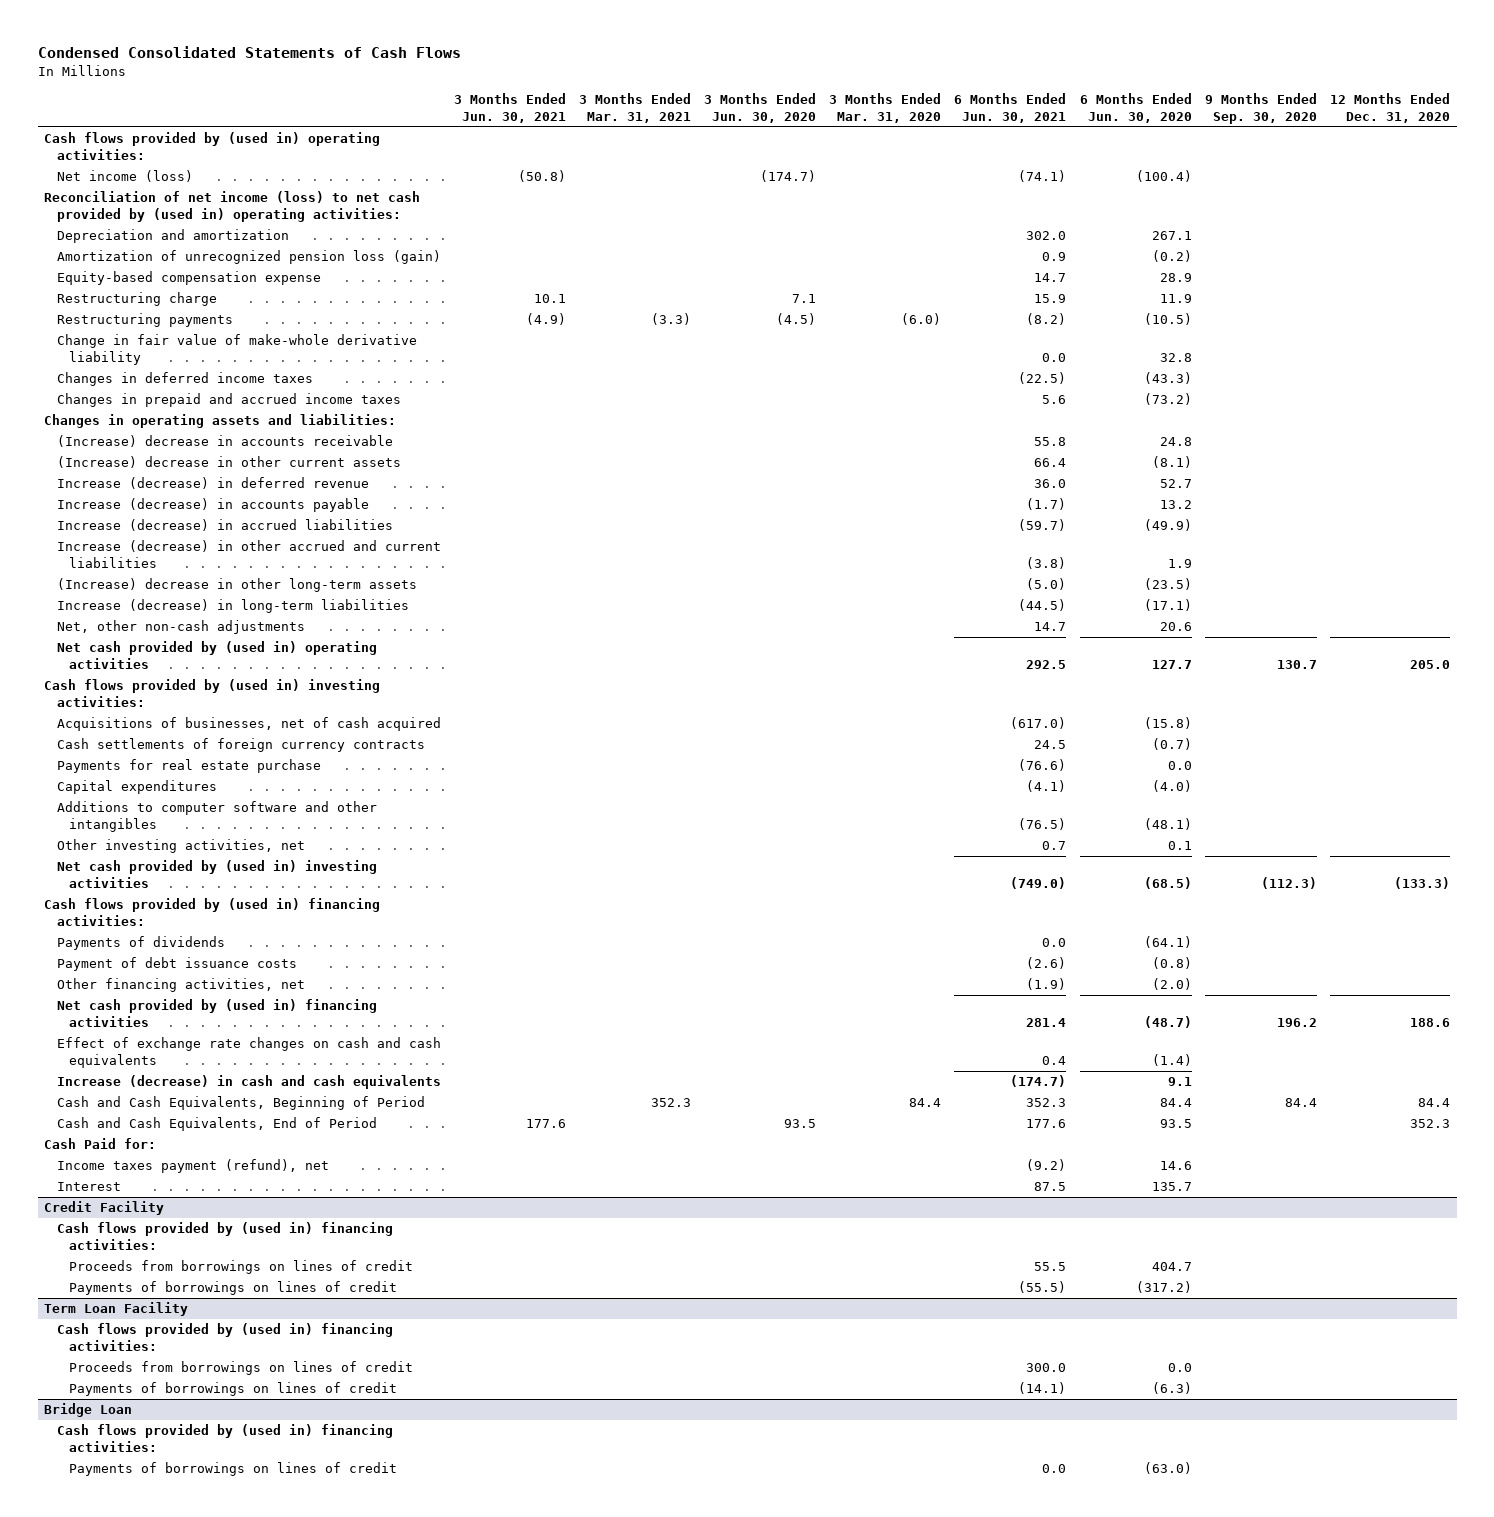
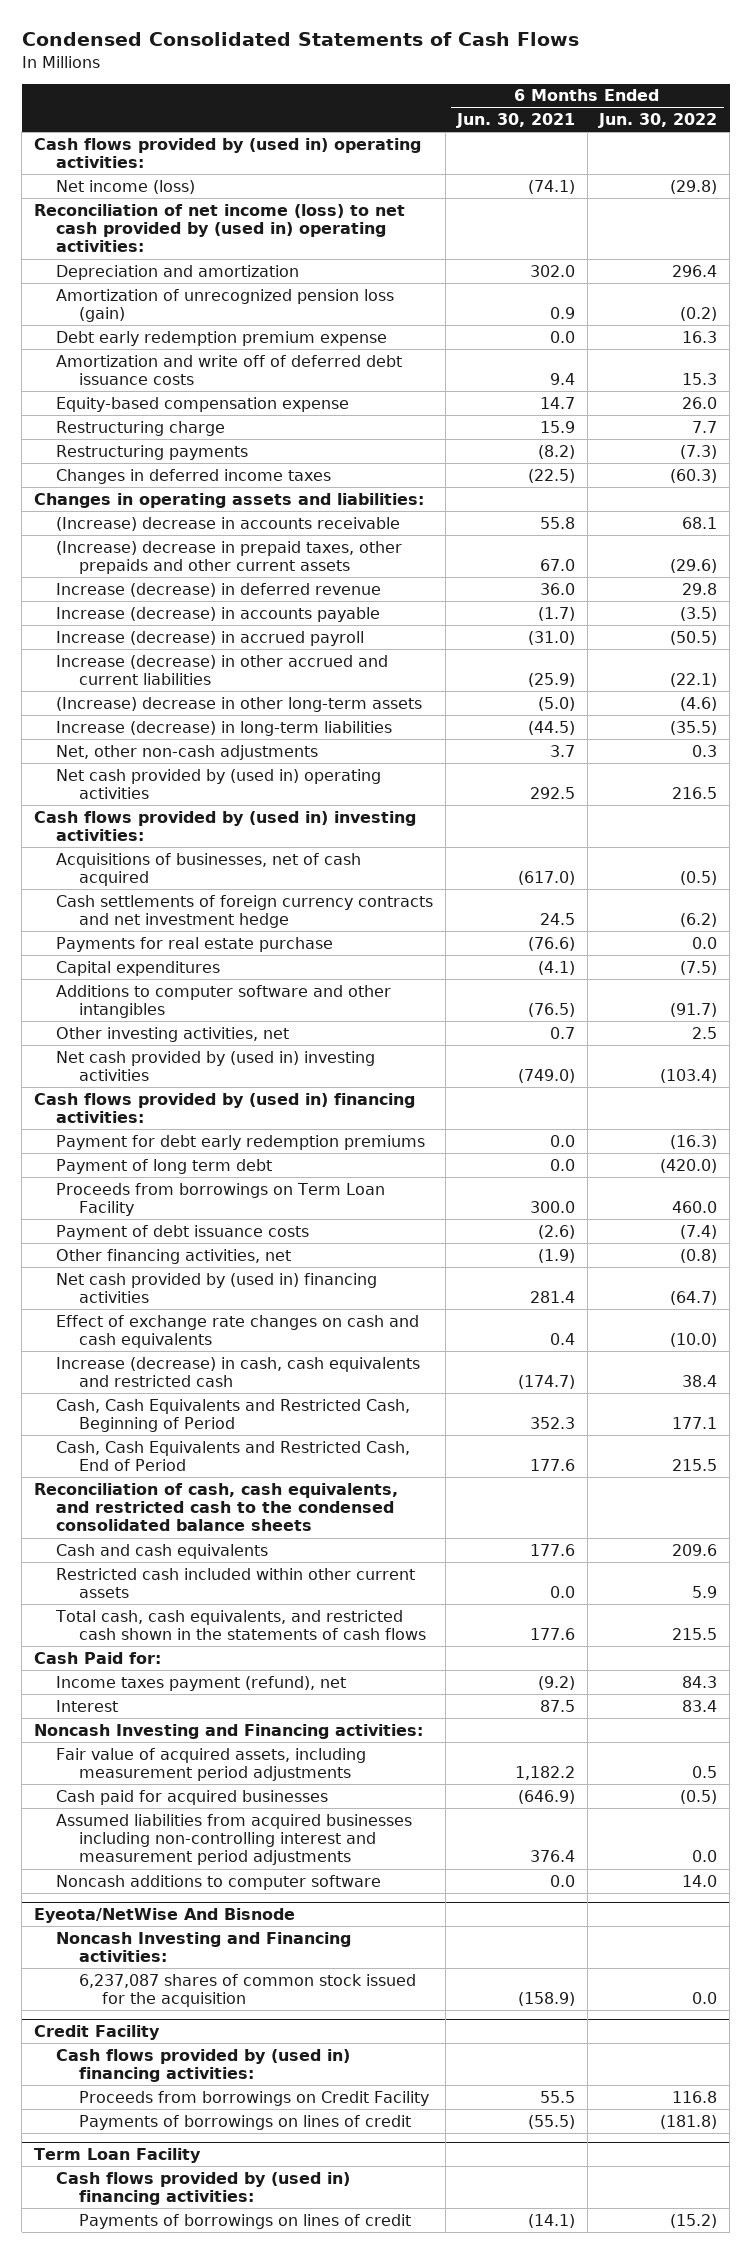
- | 3 Months Ended Jun. 30, 2021 | 3 Months Ended Mar. 31, 2021 | 3 Months Ended Jun. 30, 2020 | 3 Months Ended Mar. 31, 2020 | 6 Months Ended Jun. 30, 2021 | 6 Months Ended Jun. 30, 2020 | 9 Months Ended Sep. 30, 2020 | 12 Months Ended Dec. 31, 2020
+ | 6 Months Ended Jun. 30, 2021 | 6 Months Ended Jun. 30, 2022
+ Debt early redemption premium expense | 0.0 | 16.3
+ Amortization and write off of deferred debt issuance costs | 9.4 | 15.3
- Change in fair value of make-whole derivative liability | | | | | 0.0 | 32.8 | |
- Changes in prepaid and accrued income taxes | | | | | 5.6 | (73.2) | |
- (Increase) decrease in other current assets | | | | | 66.4 | (8.1) | |
+ (Increase) decrease in prepaid taxes, other prepaids and other current assets | 67.0 | (29.6)
- Increase (decrease) in accrued liabilities | | | | | (59.7) | (49.9) | |
- Increase (decrease) in other accrued and current liabilities | | | | | (3.8) | 1.9 | |
+ Increase (decrease) in accrued payroll | (31.0) | (50.5)
+ Increase (decrease) in other accrued and current liabilities | (25.9) | (22.1)
- Net, other non-cash adjustments | | | | | 14.7 | 20.6 | |
+ Net, other non-cash adjustments | 3.7 | 0.3
- Cash settlements of foreign currency contracts | | | | | 24.5 | (0.7) | |
+ Cash settlements of foreign currency contracts and net investment hedge | 24.5 | (6.2)
- Payments of dividends | | | | | 0.0 | (64.1) | |
+ Payment for debt early redemption premiums | 0.0 | (16.3)
+ Payment of long term debt | 0.0 | (420.0)
+ Proceeds from borrowings on Term Loan Facility | 300.0 | 460.0
- Increase (decrease) in cash and cash equivalents | | | | | (174.7) | 9.1 | |
- Cash and Cash Equivalents, Beginning of Period | | 352.3 | | 84.4 | 352.3 | 84.4 | 84.4 | 84.4
- Cash and Cash Equivalents, End of Period | 177.6 | | 93.5 | | 177.6 | 93.5 | | 352.3
+ Increase (decrease) in cash, cash equivalents and restricted cash | (174.7) | 38.4
+ Cash, Cash Equivalents and Restricted Cash, Beginning of Period | 352.3 | 177.1
+ Cash, Cash Equivalents and Restricted Cash, End of Period | 177.6 | 215.5
+ Reconciliation of cash, cash equivalents, and restricted cash to the condensed consolidated balance sheets
+ Cash and cash equivalents | 177.6 | 209.6
+ Restricted cash included within other current assets | 0.0 | 5.9
+ Total cash, cash equivalents, and restricted cash shown in the statements of cash flows | 177.6 | 215.5
+ Noncash Investing and Financing activities:
+ Fair value of acquired assets, including measurement period adjustments | 1,182.2 | 0.5
+ Cash paid for acquired businesses | (646.9) | (0.5)
+ Assumed liabilities from acquired businesses including non-controlling interest and measurement period adjustments | 376.4 | 0.0
+ Noncash additions to computer software | 0.0 | 14.0
+ Eyeota/NetWise And Bisnode
+ Noncash Investing and Financing activities:
+ 6,237,087 shares of common stock issued for the acquisition | (158.9) | 0.0
@ Credit Facility
- Proceeds from borrowings on lines of credit | | | | | 55.5 | 404.7 | |
+ Proceeds from borrowings on Credit Facility | 55.5 | 116.8
@ Term Loan Facility
- Proceeds from borrowings on lines of credit | | | | | 300.0 | 0.0 | |
- Bridge Loan
- Cash flows provided by (used in) financing activities:
- Payments of borrowings on lines of credit | | | | | 0.0 | (63.0) | |

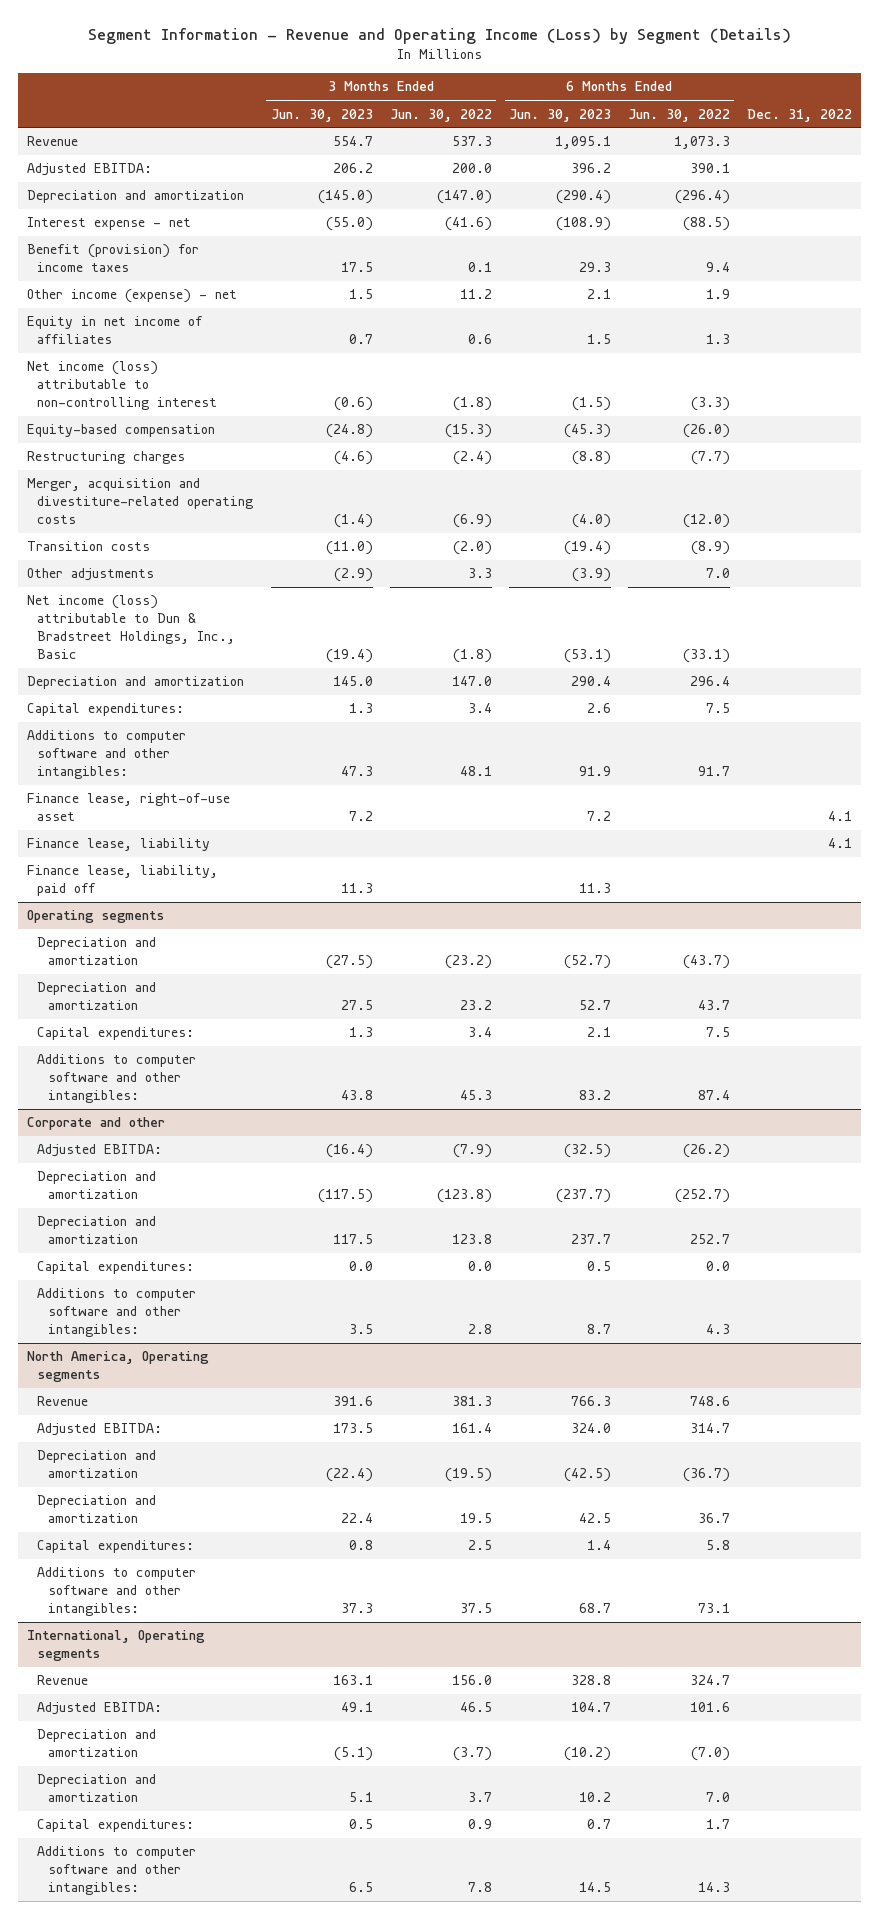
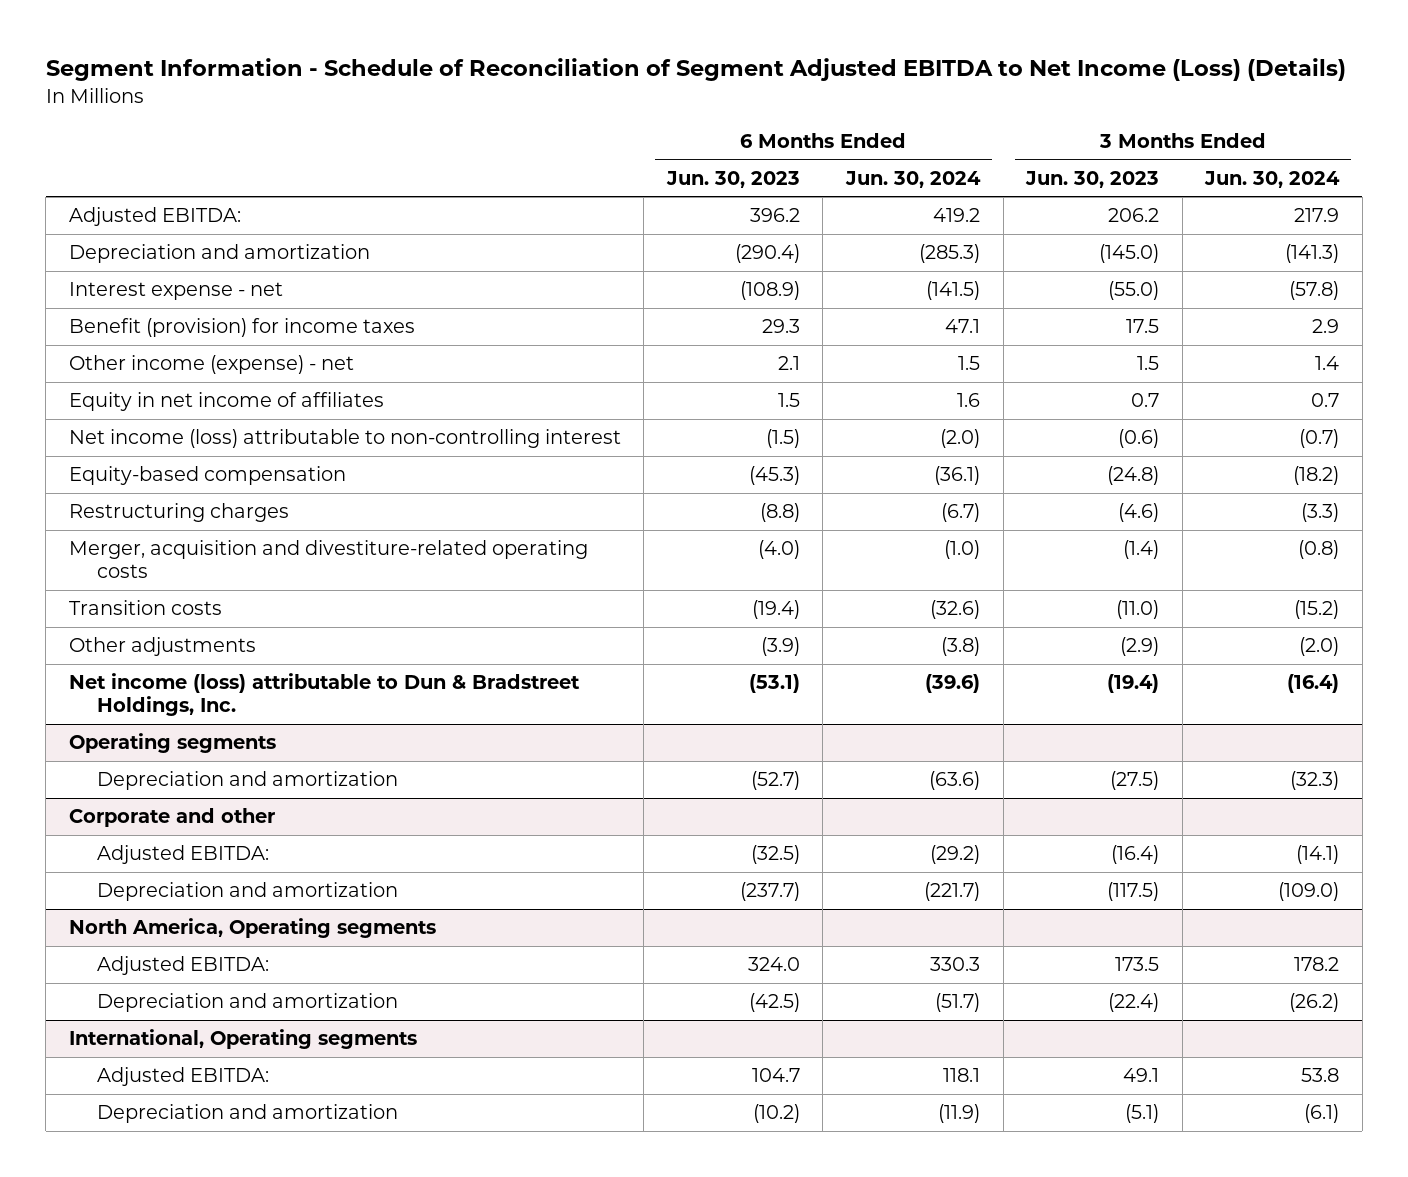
- Segment Information - Revenue and Operating Income (Loss) by Segment (Details)
+ Segment Information - Schedule of Reconciliation of Segment Adjusted EBITDA to Net Income (Loss) (Details)
- | 3 Months Ended Jun. 30, 2023 | 3 Months Ended Jun. 30, 2022 | 6 Months Ended Jun. 30, 2023 | 6 Months Ended Jun. 30, 2022 | Dec. 31, 2022
+ | 6 Months Ended Jun. 30, 2023 | 6 Months Ended Jun. 30, 2024 | 3 Months Ended Jun. 30, 2023 | 3 Months Ended Jun. 30, 2024
- Revenue | 554.7 | 537.3 | 1,095.1 | 1,073.3 |
- Net income (loss) attributable to Dun & Bradstreet Holdings, Inc., Basic | (19.4) | (1.8) | (53.1) | (33.1) |
- Depreciation and amortization | 145.0 | 147.0 | 290.4 | 296.4 |
- Capital expenditures: | 1.3 | 3.4 | 2.6 | 7.5 |
- Additions to computer software and other intangibles: | 47.3 | 48.1 | 91.9 | 91.7 |
- Finance lease, right-of-use asset | 7.2 | | 7.2 | | 4.1
- Finance lease, liability | | | | | 4.1
- Finance lease, liability, paid off | 11.3 | | 11.3 | |
+ Net income (loss) attributable to Dun & Bradstreet Holdings, Inc. | (53.1) | (39.6) | (19.4) | (16.4)
@ Operating segments
- Depreciation and amortization | 27.5 | 23.2 | 52.7 | 43.7 |
- Capital expenditures: | 1.3 | 3.4 | 2.1 | 7.5 |
- Additions to computer software and other intangibles: | 43.8 | 45.3 | 83.2 | 87.4 |
@ Corporate and other
- Depreciation and amortization | 117.5 | 123.8 | 237.7 | 252.7 |
- Capital expenditures: | 0.0 | 0.0 | 0.5 | 0.0 |
- Additions to computer software and other intangibles: | 3.5 | 2.8 | 8.7 | 4.3 |
@ North America, Operating segments
- Revenue | 391.6 | 381.3 | 766.3 | 748.6 |
- Depreciation and amortization | 22.4 | 19.5 | 42.5 | 36.7 |
- Capital expenditures: | 0.8 | 2.5 | 1.4 | 5.8 |
- Additions to computer software and other intangibles: | 37.3 | 37.5 | 68.7 | 73.1 |
@ International, Operating segments
- Revenue | 163.1 | 156.0 | 328.8 | 324.7 |
- Depreciation and amortization | 5.1 | 3.7 | 10.2 | 7.0 |
- Capital expenditures: | 0.5 | 0.9 | 0.7 | 1.7 |
- Additions to computer software and other intangibles: | 6.5 | 7.8 | 14.5 | 14.3 |

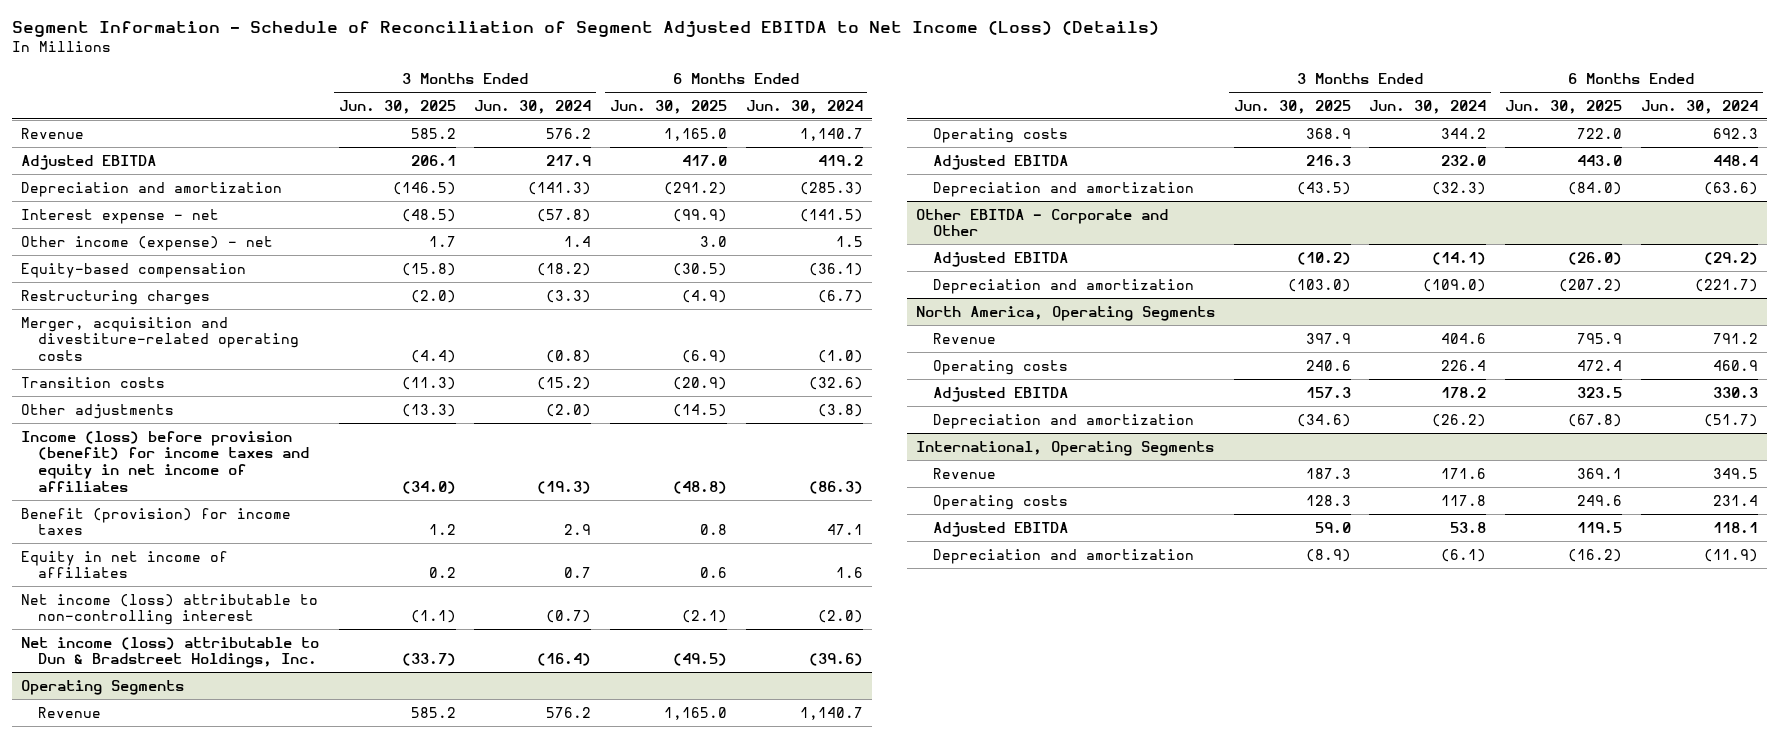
- | 6 Months Ended Jun. 30, 2023 | 6 Months Ended Jun. 30, 2024 | 3 Months Ended Jun. 30, 2023 | 3 Months Ended Jun. 30, 2024
+ | 3 Months Ended Jun. 30, 2025 | 3 Months Ended Jun. 30, 2024 | 6 Months Ended Jun. 30, 2025 | 6 Months Ended Jun. 30, 2024
- Adjusted EBITDA: | 396.2 | 419.2 | 206.2 | 217.9
+ Revenue | 585.2 | 576.2 | 1,165.0 | 1,140.7
+ Adjusted EBITDA | 206.1 | 217.9 | 417.0 | 419.2
+ Income (loss) before provision (benefit) for income taxes and equity in net income of affiliates | (34.0) | (19.3) | (48.8) | (86.3)
moved down: Benefit (provision) for income taxes | 1.2 | 2.9 | 0.8 | 47.1
moved down: Equity in net income of affiliates | 0.2 | 0.7 | 0.6 | 1.6
moved down: Net income (loss) attributable to non-controlling interest | (1.1) | (0.7) | (2.1) | (2.0)
- Operating segments
+ Operating Segments
+ Revenue | 585.2 | 576.2 | 1,165.0 | 1,140.7
+ Operating costs | 368.9 | 344.2 | 722.0 | 692.3
+ Adjusted EBITDA | 216.3 | 232.0 | 443.0 | 448.4
- Corporate and other
- Adjusted EBITDA: | (32.5) | (29.2) | (16.4) | (14.1)
+ Other EBITDA - Corporate and Other
+ Adjusted EBITDA | (10.2) | (14.1) | (26.0) | (29.2)
- North America, Operating segments
- Adjusted EBITDA: | 324.0 | 330.3 | 173.5 | 178.2
+ North America, Operating Segments
+ Revenue | 397.9 | 404.6 | 795.9 | 791.2
+ Operating costs | 240.6 | 226.4 | 472.4 | 460.9
+ Adjusted EBITDA | 157.3 | 178.2 | 323.5 | 330.3
- International, Operating segments
- Adjusted EBITDA: | 104.7 | 118.1 | 49.1 | 53.8
+ International, Operating Segments
+ Revenue | 187.3 | 171.6 | 369.1 | 349.5
+ Operating costs | 128.3 | 117.8 | 249.6 | 231.4
+ Adjusted EBITDA | 59.0 | 53.8 | 119.5 | 118.1

